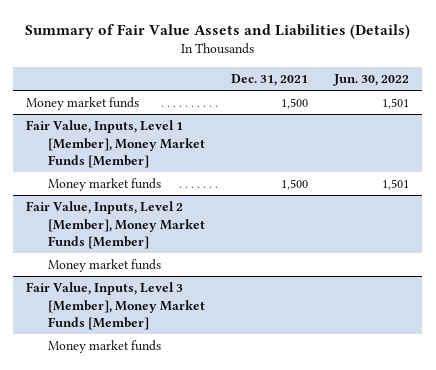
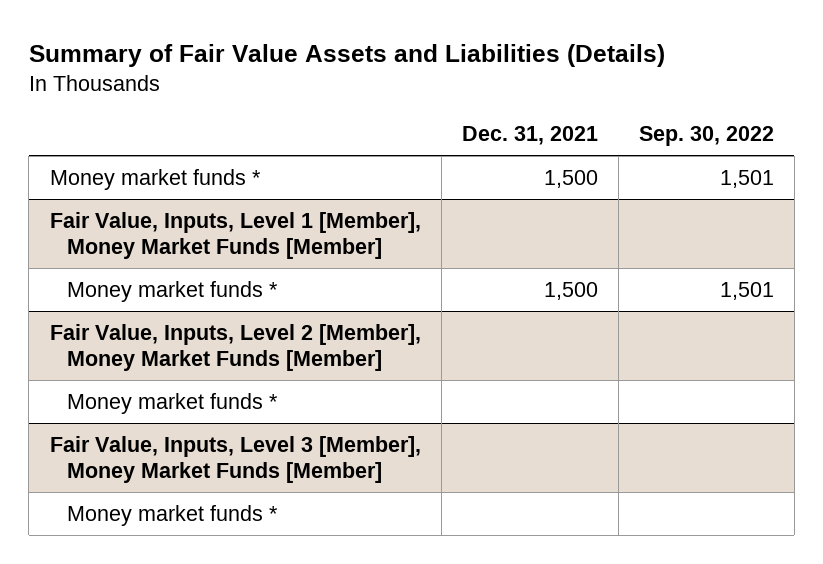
- | Dec. 31, 2021 | Jun. 30, 2022
+ | Dec. 31, 2021 | Sep. 30, 2022
- Money market funds | 1,500 | 1,501
+ Money market funds * | 1,500 | 1,501
@ Fair Value, Inputs, Level 1 [Member], Money Market Funds [Member]
- Money market funds | 1,500 | 1,501
+ Money market funds * | 1,500 | 1,501
@ Fair Value, Inputs, Level 2 [Member], Money Market Funds [Member]
- Money market funds
+ Money market funds *
@ Fair Value, Inputs, Level 3 [Member], Money Market Funds [Member]
- Money market funds
+ Money market funds *

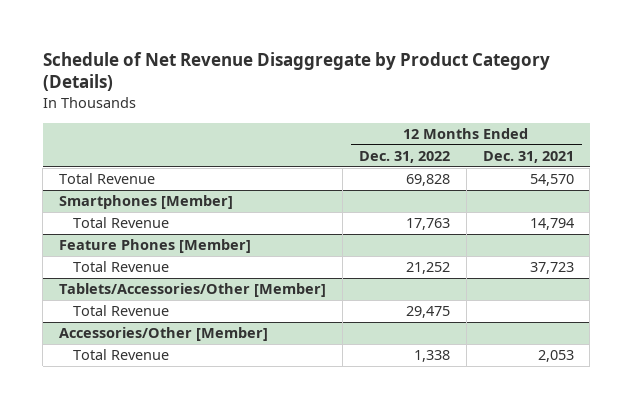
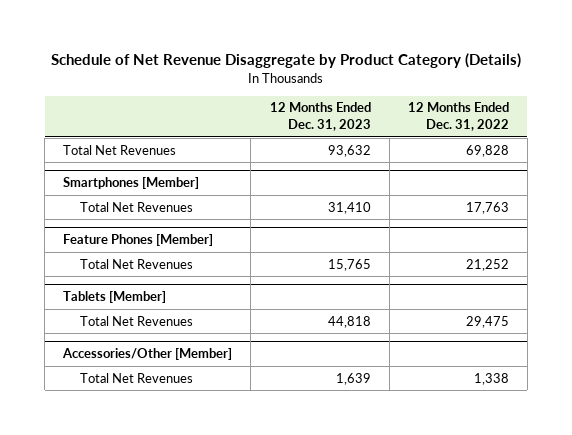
- | 12 Months Ended Dec. 31, 2022 | 12 Months Ended Dec. 31, 2021
+ | 12 Months Ended Dec. 31, 2023 | 12 Months Ended Dec. 31, 2022
- Total Revenue | 69,828 | 54,570
+ Total Net Revenues | 93,632 | 69,828
@ Smartphones [Member]
- Total Revenue | 17,763 | 14,794
+ Total Net Revenues | 31,410 | 17,763
@ Feature Phones [Member]
- Total Revenue | 21,252 | 37,723
- Tablets/Accessories/Other [Member]
- Total Revenue | 29,475 |
@ Feature Phones [Member]
+ Total Net Revenues | 15,765 | 21,252
+ Tablets [Member]
+ Total Net Revenues | 44,818 | 29,475
@ Accessories/Other [Member]
- Total Revenue | 1,338 | 2,053
+ Total Net Revenues | 1,639 | 1,338

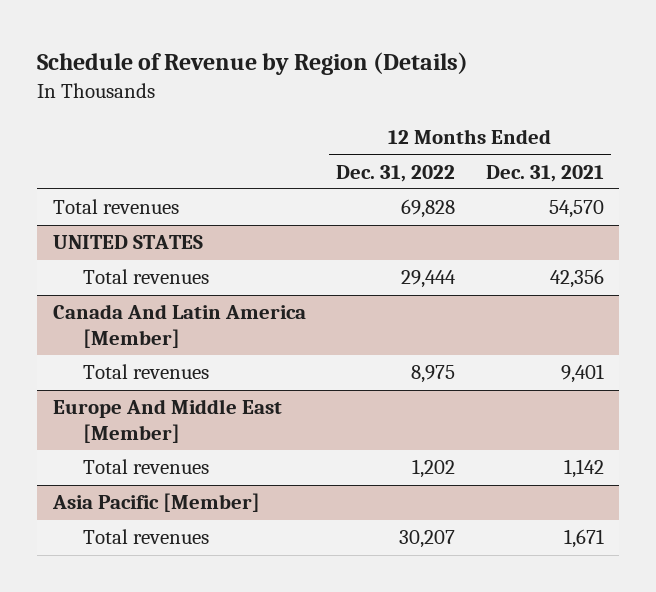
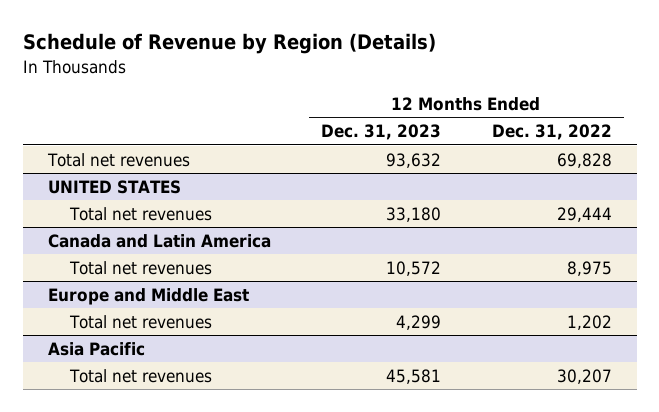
- | 12 Months Ended Dec. 31, 2022 | 12 Months Ended Dec. 31, 2021
+ | 12 Months Ended Dec. 31, 2023 | 12 Months Ended Dec. 31, 2022
- Total revenues | 69,828 | 54,570
+ Total net revenues | 93,632 | 69,828
@ UNITED STATES
- Total revenues | 29,444 | 42,356
- Canada And Latin America [Member]
- Total revenues | 8,975 | 9,401
- Europe And Middle East [Member]
- Total revenues | 1,202 | 1,142
- Asia Pacific [Member]
- Total revenues | 30,207 | 1,671
@ UNITED STATES
+ Total net revenues | 33,180 | 29,444
+ Canada and Latin America
+ Total net revenues | 10,572 | 8,975
+ Europe and Middle East
+ Total net revenues | 4,299 | 1,202
+ Asia Pacific
+ Total net revenues | 45,581 | 30,207

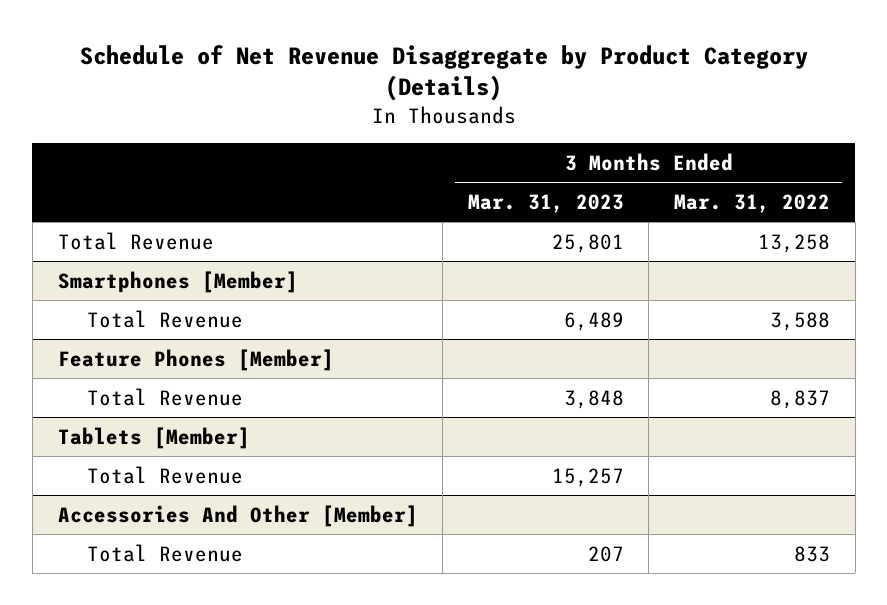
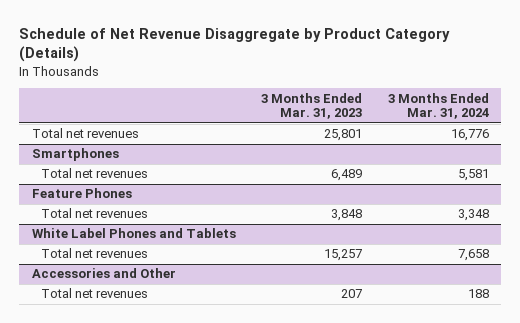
- | 3 Months Ended Mar. 31, 2023 | 3 Months Ended Mar. 31, 2022
+ | 3 Months Ended Mar. 31, 2023 | 3 Months Ended Mar. 31, 2024
- Total Revenue | 25,801 | 13,258
- Smartphones [Member]
- Total Revenue | 6,489 | 3,588
- Feature Phones [Member]
- Total Revenue | 3,848 | 8,837
- Tablets [Member]
- Total Revenue | 15,257 |
- Accessories And Other [Member]
- Total Revenue | 207 | 833
+ Total net revenues | 25,801 | 16,776
+ Smartphones
+ Total net revenues | 6,489 | 5,581
+ Feature Phones
+ Total net revenues | 3,848 | 3,348
+ White Label Phones and Tablets
+ Total net revenues | 15,257 | 7,658
+ Accessories and Other
+ Total net revenues | 207 | 188

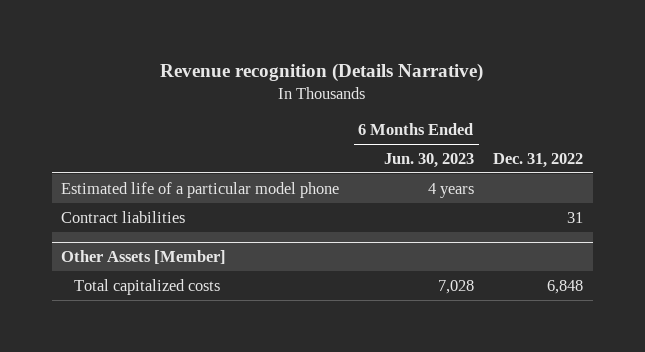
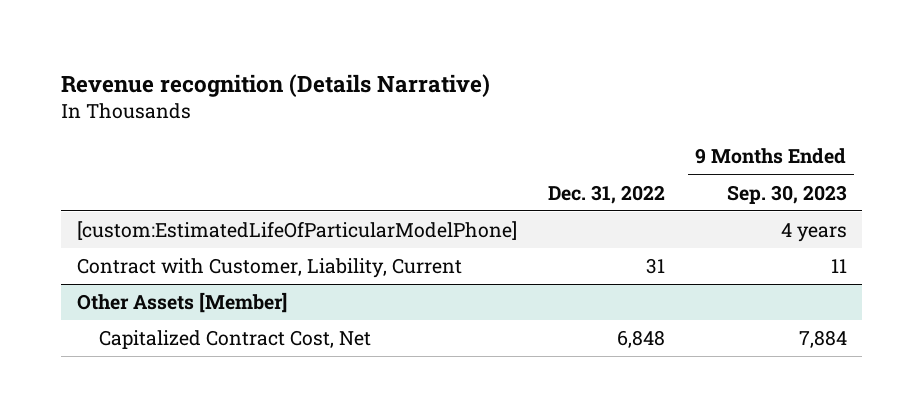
- | 6 Months Ended Jun. 30, 2023 | Dec. 31, 2022
+ | Dec. 31, 2022 | 9 Months Ended Sep. 30, 2023
- Estimated life of a particular model phone | 4 years |
- Contract liabilities | | 31
+ [custom:EstimatedLifeOfParticularModelPhone] | | 4 years
+ Contract with Customer, Liability, Current | 31 | 11
@ Other Assets [Member]
- Total capitalized costs | 7,028 | 6,848
+ Capitalized Contract Cost, Net | 6,848 | 7,884

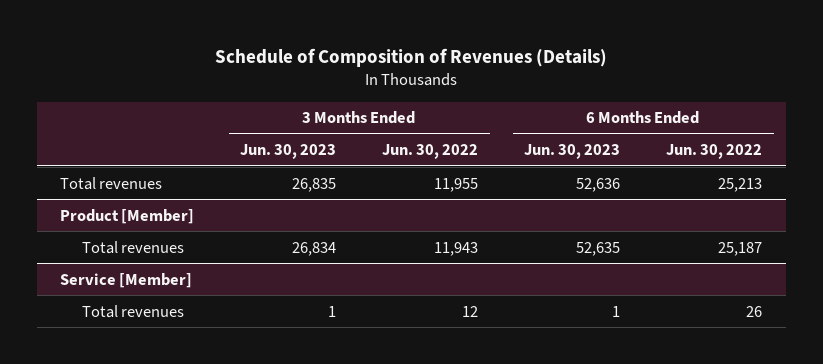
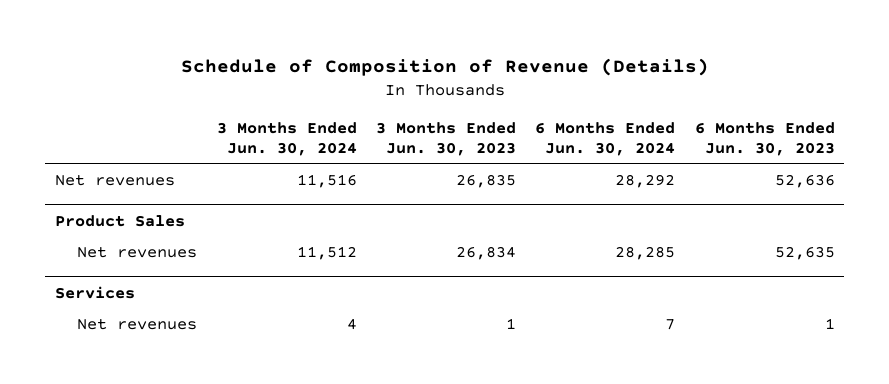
- Schedule of Composition of Revenues (Details)
+ Schedule of Composition of Revenue (Details)
- | 3 Months Ended Jun. 30, 2023 | 3 Months Ended Jun. 30, 2022 | 6 Months Ended Jun. 30, 2023 | 6 Months Ended Jun. 30, 2022
+ | 3 Months Ended Jun. 30, 2024 | 3 Months Ended Jun. 30, 2023 | 6 Months Ended Jun. 30, 2024 | 6 Months Ended Jun. 30, 2023
- Total revenues | 26,835 | 11,955 | 52,636 | 25,213
- Product [Member]
- Total revenues | 26,834 | 11,943 | 52,635 | 25,187
- Service [Member]
- Total revenues | 1 | 12 | 1 | 26
+ Net revenues | 11,516 | 26,835 | 28,292 | 52,636
+ Product Sales
+ Net revenues | 11,512 | 26,834 | 28,285 | 52,635
+ Services
+ Net revenues | 4 | 1 | 7 | 1

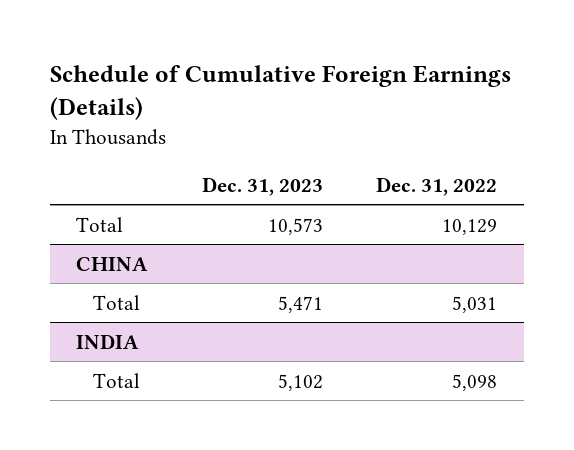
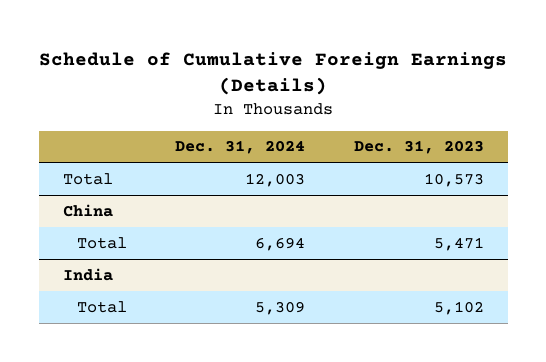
- | Dec. 31, 2023 | Dec. 31, 2022
+ | Dec. 31, 2024 | Dec. 31, 2023
- CHINA
+ China
- INDIA
+ India

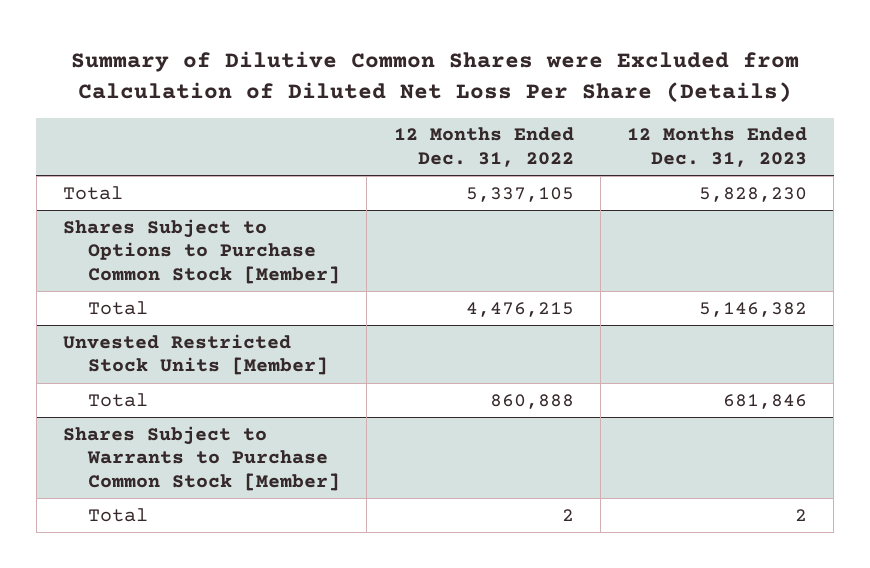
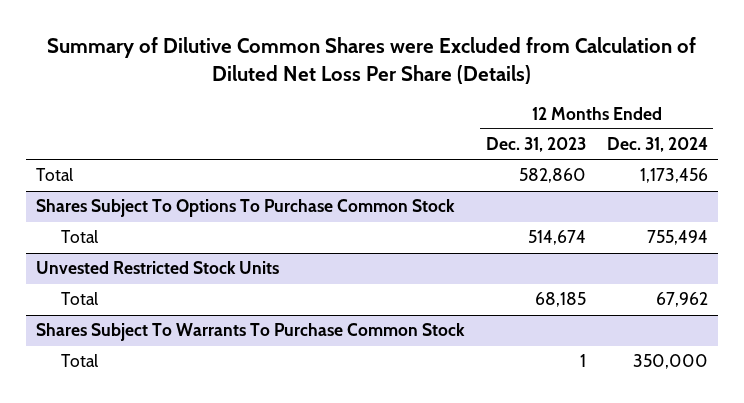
- | 12 Months Ended Dec. 31, 2022 | 12 Months Ended Dec. 31, 2023
+ | 12 Months Ended Dec. 31, 2023 | 12 Months Ended Dec. 31, 2024
- Total | 5,337,105 | 5,828,230
- Shares Subject to Options to Purchase Common Stock [Member]
- Total | 4,476,215 | 5,146,382
- Unvested Restricted Stock Units [Member]
- Total | 860,888 | 681,846
- Shares Subject to Warrants to Purchase Common Stock [Member]
- Total | 2 | 2
+ Total | 582,860 | 1,173,456
+ Shares Subject To Options To Purchase Common Stock
+ Total | 514,674 | 755,494
+ Unvested Restricted Stock Units
+ Total | 68,185 | 67,962
+ Shares Subject To Warrants To Purchase Common Stock
+ Total | 1 | 350,000

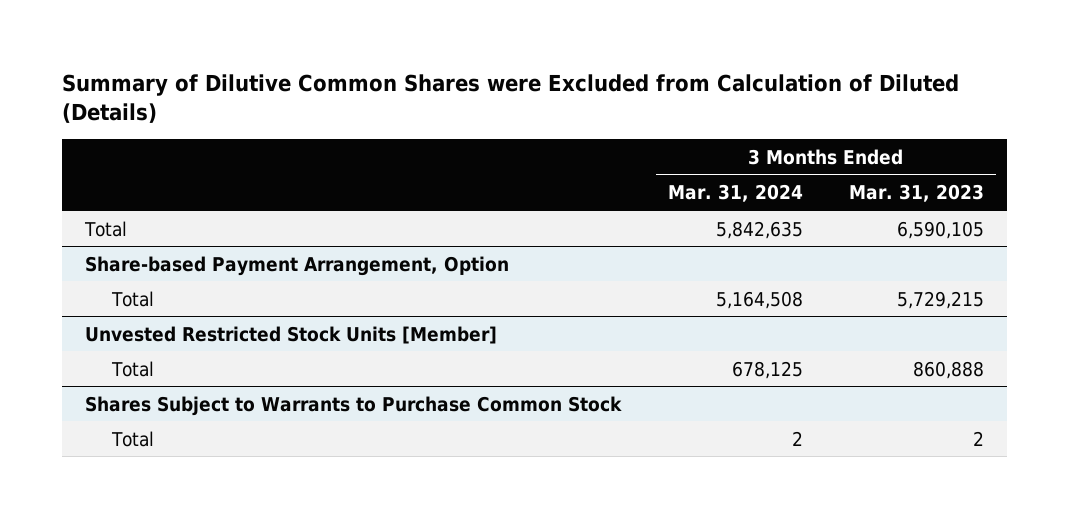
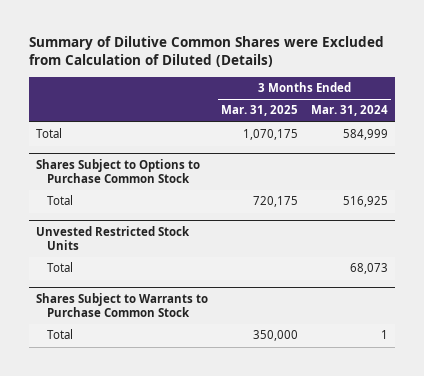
- | 3 Months Ended Mar. 31, 2024 | 3 Months Ended Mar. 31, 2023
+ | 3 Months Ended Mar. 31, 2025 | 3 Months Ended Mar. 31, 2024
- Total | 5,842,635 | 6,590,105
- Share-based Payment Arrangement, Option
- Total | 5,164,508 | 5,729,215
- Unvested Restricted Stock Units [Member]
- Total | 678,125 | 860,888
+ Total | 1,070,175 | 584,999
+ Shares Subject to Options to Purchase Common Stock
+ Total | 720,175 | 516,925
+ Unvested Restricted Stock Units
+ Total | | 68,073
@ Shares Subject to Warrants to Purchase Common Stock
- Total | 2 | 2
+ Total | 350,000 | 1

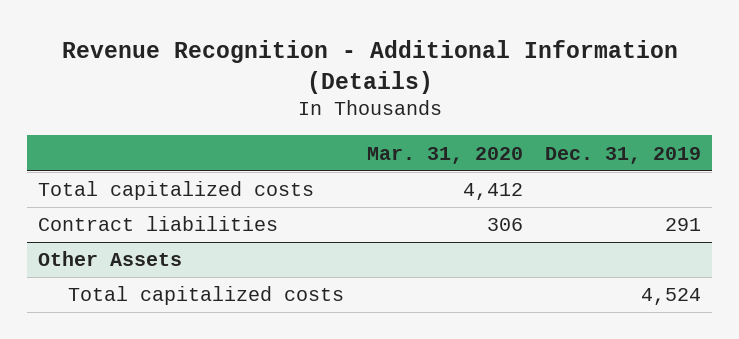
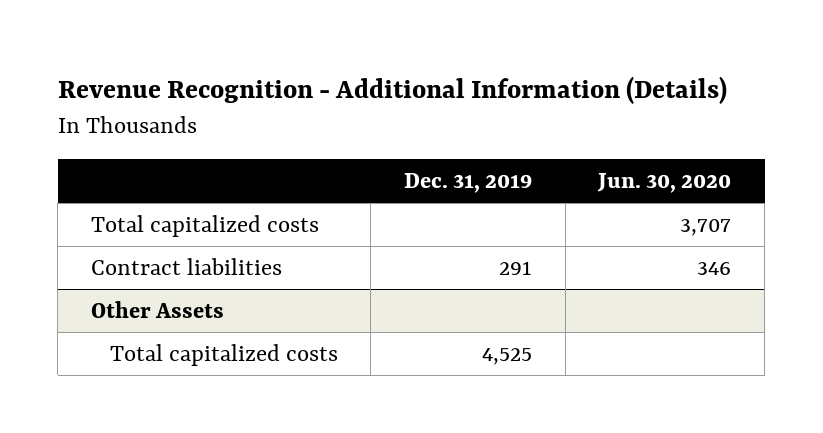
- | Mar. 31, 2020 | Dec. 31, 2019
+ | Dec. 31, 2019 | Jun. 30, 2020
@ Other Assets
- Total capitalized costs | | 4,524
+ Total capitalized costs | 4,525 |

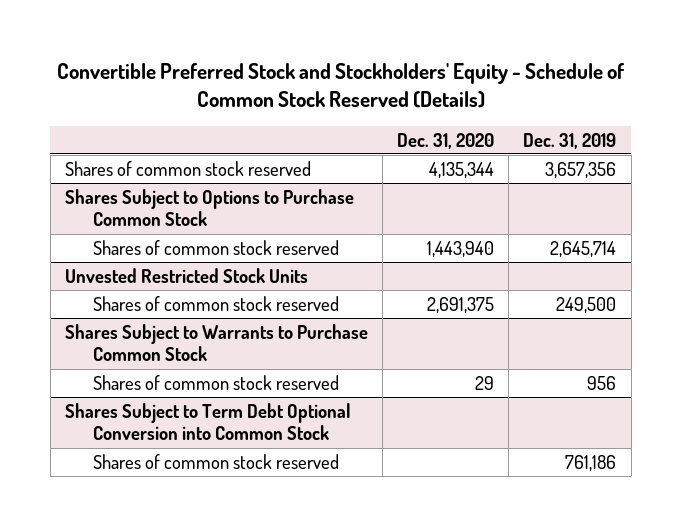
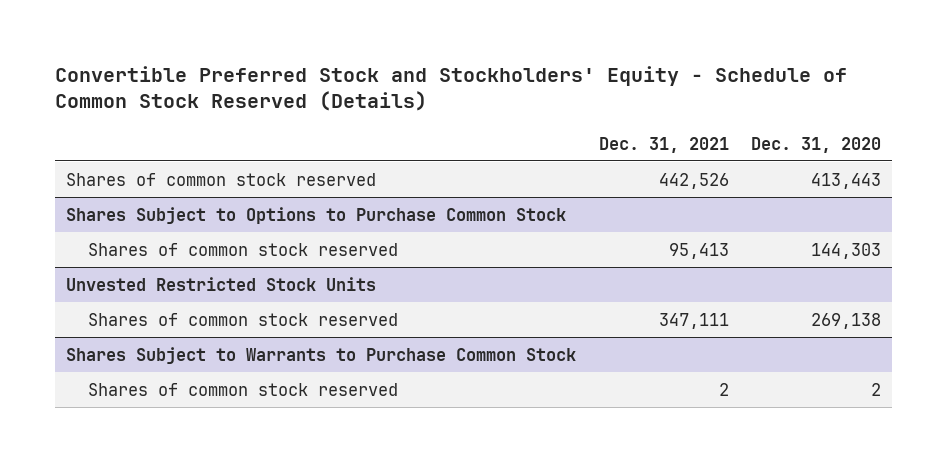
- | Dec. 31, 2020 | Dec. 31, 2019
+ | Dec. 31, 2021 | Dec. 31, 2020
- Shares of common stock reserved | 4,135,344 | 3,657,356
+ Shares of common stock reserved | 442,526 | 413,443
@ Shares Subject to Options to Purchase Common Stock
- Shares of common stock reserved | 1,443,940 | 2,645,714
+ Shares of common stock reserved | 95,413 | 144,303
@ Unvested Restricted Stock Units
- Shares of common stock reserved | 2,691,375 | 249,500
+ Shares of common stock reserved | 347,111 | 269,138
@ Shares Subject to Warrants to Purchase Common Stock
- Shares of common stock reserved | 29 | 956
- Shares Subject to Term Debt Optional Conversion into Common Stock
- Shares of common stock reserved | | 761,186
@ Shares Subject to Warrants to Purchase Common Stock
+ Shares of common stock reserved | 2 | 2

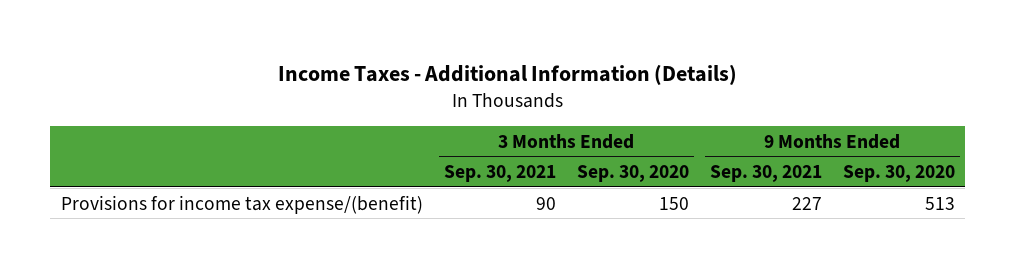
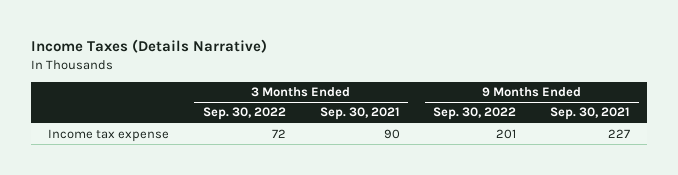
- Income Taxes - Additional Information (Details)
+ Income Taxes (Details Narrative)
- | 3 Months Ended Sep. 30, 2021 | 3 Months Ended Sep. 30, 2020 | 9 Months Ended Sep. 30, 2021 | 9 Months Ended Sep. 30, 2020
+ | 3 Months Ended Sep. 30, 2022 | 3 Months Ended Sep. 30, 2021 | 9 Months Ended Sep. 30, 2022 | 9 Months Ended Sep. 30, 2021
- Provisions for income tax expense/(benefit) | 90 | 150 | 227 | 513
+ Income tax expense | 72 | 90 | 201 | 227

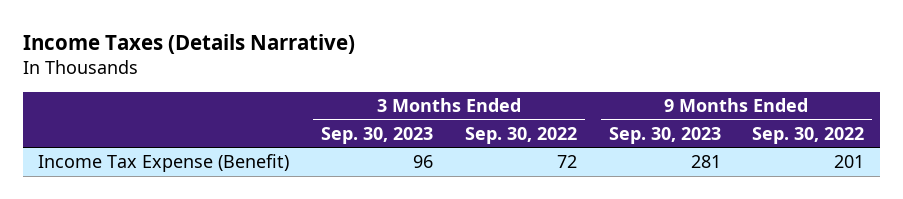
- | 3 Months Ended Sep. 30, 2022 | 3 Months Ended Sep. 30, 2021 | 9 Months Ended Sep. 30, 2022 | 9 Months Ended Sep. 30, 2021
+ | 3 Months Ended Sep. 30, 2023 | 3 Months Ended Sep. 30, 2022 | 9 Months Ended Sep. 30, 2023 | 9 Months Ended Sep. 30, 2022
- Income tax expense | 72 | 90 | 201 | 227
+ Income Tax Expense (Benefit) | 96 | 72 | 281 | 201

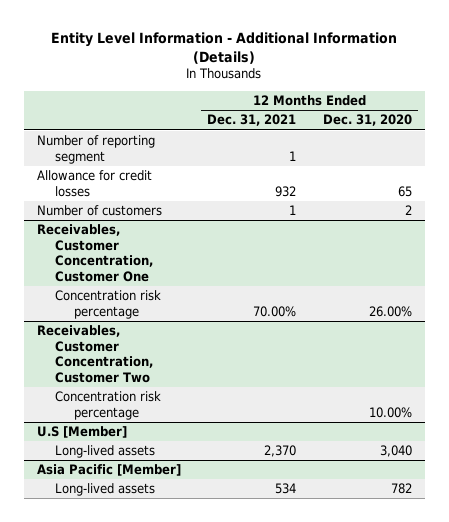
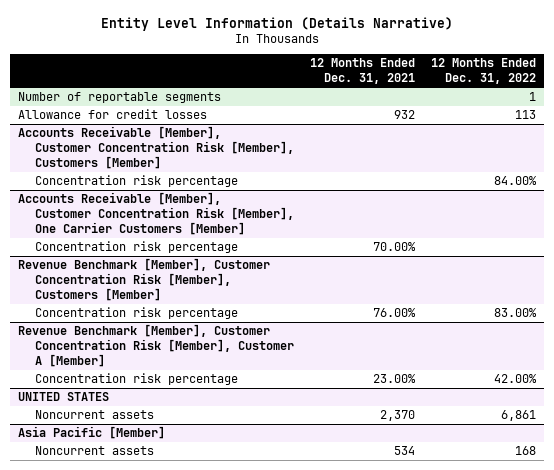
- Entity Level Information - Additional Information (Details)
+ Entity Level Information (Details Narrative)
- | 12 Months Ended Dec. 31, 2021 | 12 Months Ended Dec. 31, 2020
+ | 12 Months Ended Dec. 31, 2021 | 12 Months Ended Dec. 31, 2022
- Number of reporting segment | 1 |
+ Number of reportable segments | | 1
- Number of customers | 1 | 2
- Receivables, Customer Concentration, Customer One
- Concentration risk percentage | 70.00% | 26.00%
- Receivables, Customer Concentration, Customer Two
+ Accounts Receivable [Member], Customer Concentration Risk [Member], Customers [Member]
- U.S [Member]
- Long-lived assets | 2,370 | 3,040
+ Accounts Receivable [Member], Customer Concentration Risk [Member], One Carrier Customers [Member]
+ Concentration risk percentage | 70.00% |
+ Revenue Benchmark [Member], Customer Concentration Risk [Member], Customers [Member]
+ Concentration risk percentage | 76.00% | 83.00%
+ Revenue Benchmark [Member], Customer Concentration Risk [Member], Customer A [Member]
+ Concentration risk percentage | 23.00% | 42.00%
+ UNITED STATES
+ Noncurrent assets | 2,370 | 6,861
@ Asia Pacific [Member]
- Long-lived assets | 534 | 782
+ Noncurrent assets | 534 | 168

